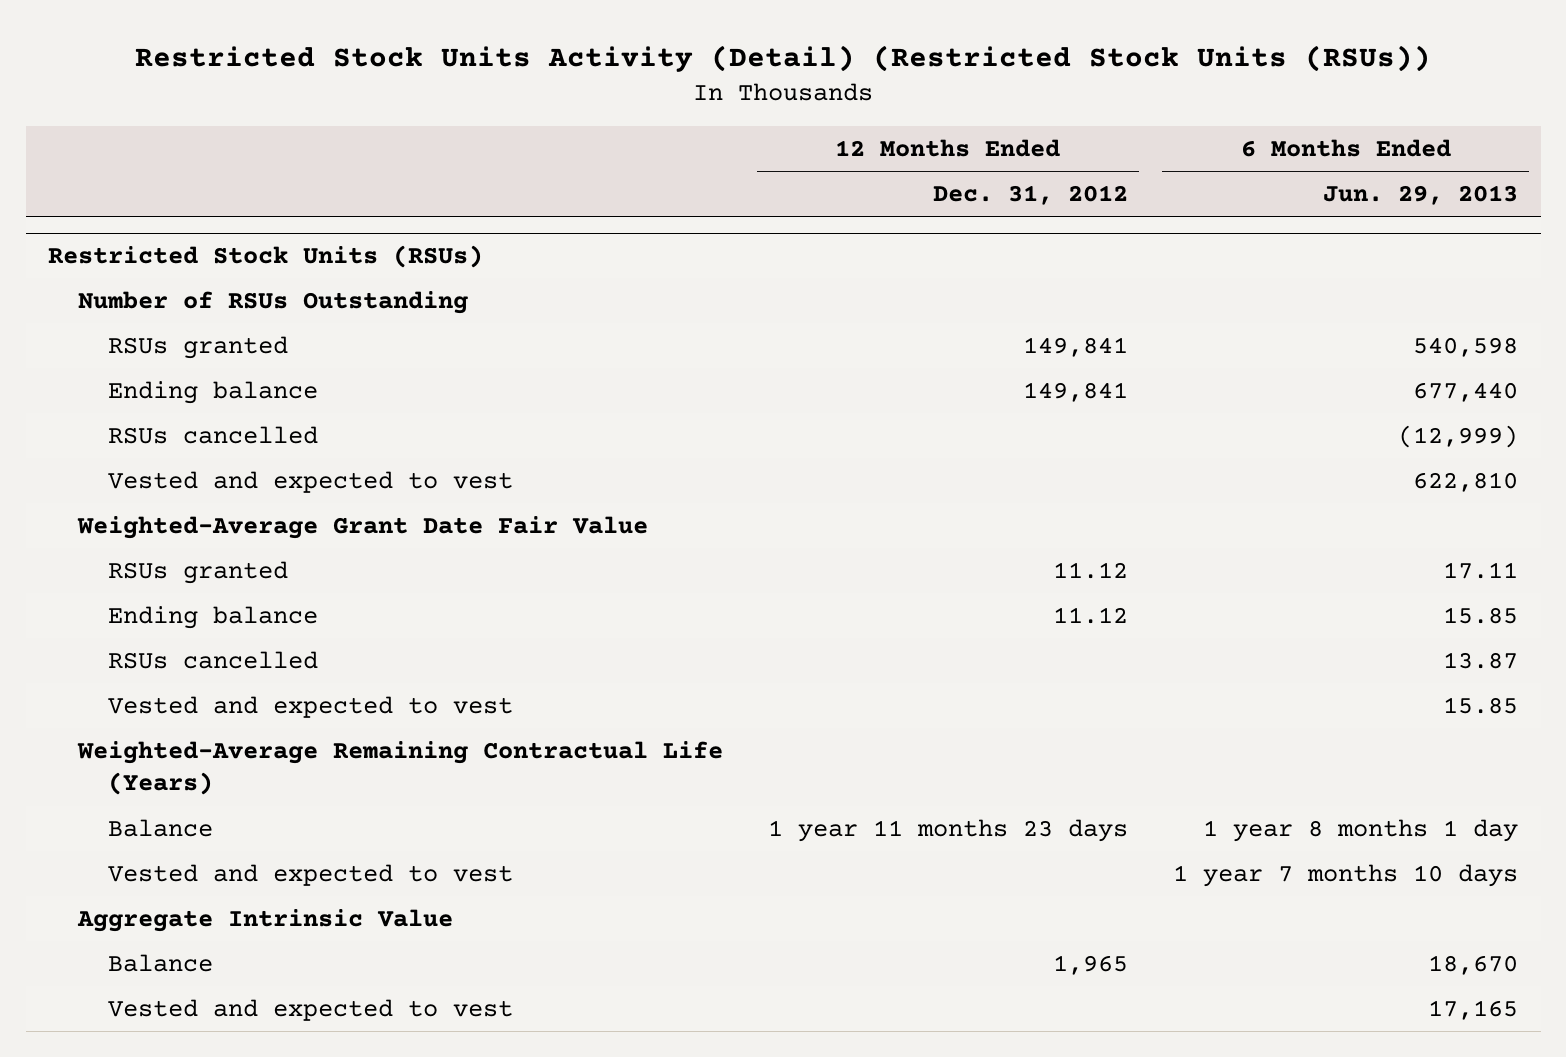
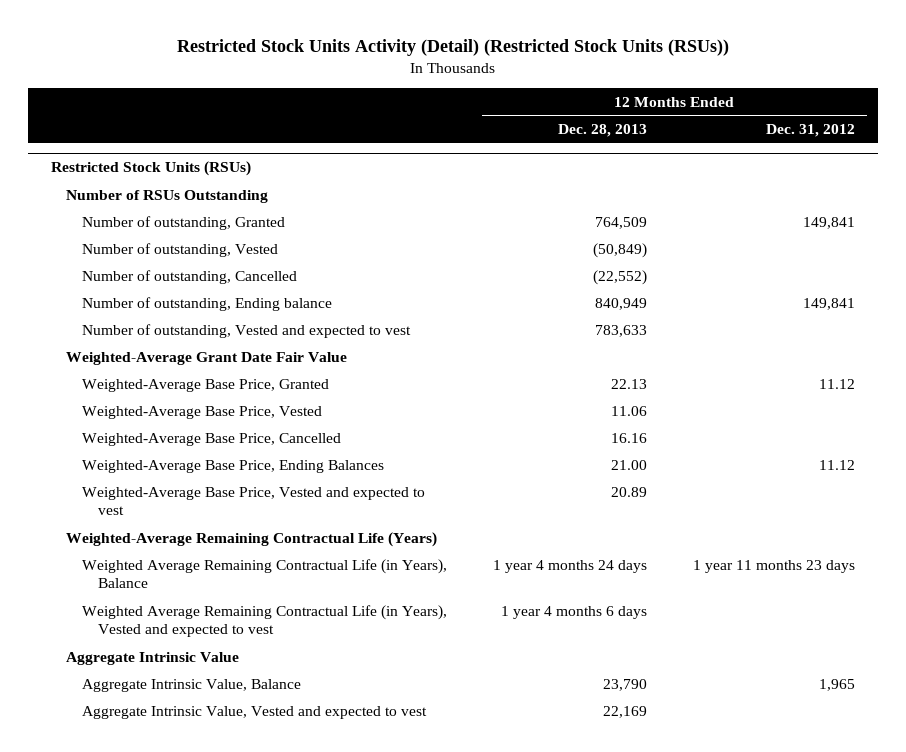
- | 12 Months Ended Dec. 31, 2012 | 6 Months Ended Jun. 29, 2013
+ | 12 Months Ended Dec. 28, 2013 | 12 Months Ended Dec. 31, 2012
@ Restricted Stock Units (RSUs)
- RSUs granted | 149,841 | 540,598
- Ending balance | 149,841 | 677,440
- RSUs cancelled | | (12,999)
- Vested and expected to vest | | 622,810
+ Number of outstanding, Granted | 764,509 | 149,841
+ Number of outstanding, Vested | (50,849) |
+ Number of outstanding, Cancelled | (22,552) |
+ Number of outstanding, Ending balance | 840,949 | 149,841
+ Number of outstanding, Vested and expected to vest | 783,633 |
- RSUs granted | 11.12 | 17.11
- Ending balance | 11.12 | 15.85
- RSUs cancelled | | 13.87
- Vested and expected to vest | | 15.85
+ Weighted-Average Base Price, Granted | 22.13 | 11.12
+ Weighted-Average Base Price, Vested | 11.06 |
+ Weighted-Average Base Price, Cancelled | 16.16 |
+ Weighted-Average Base Price, Ending Balances | 21.00 | 11.12
+ Weighted-Average Base Price, Vested and expected to vest | 20.89 |
- Balance | 1 year 11 months 23 days | 1 year 8 months 1 day
- Vested and expected to vest | | 1 year 7 months 10 days
+ Weighted Average Remaining Contractual Life (in Years), Balance | 1 year 4 months 24 days | 1 year 11 months 23 days
+ Weighted Average Remaining Contractual Life (in Years), Vested and expected to vest | 1 year 4 months 6 days |
- Balance | 1,965 | 18,670
- Vested and expected to vest | | 17,165
+ Aggregate Intrinsic Value, Balance | 23,790 | 1,965
+ Aggregate Intrinsic Value, Vested and expected to vest | 22,169 |

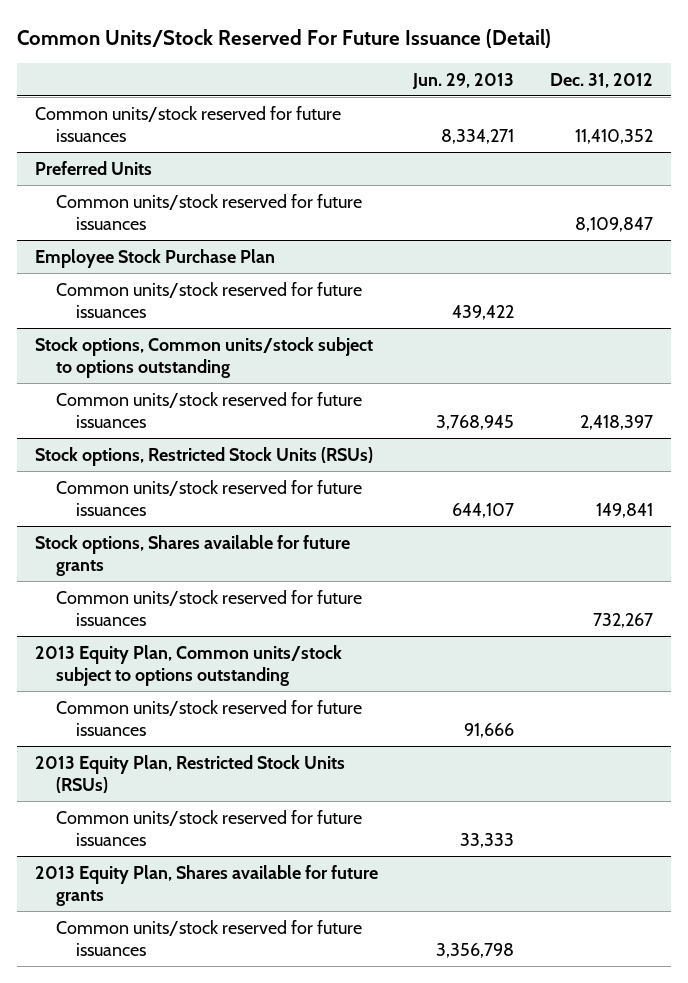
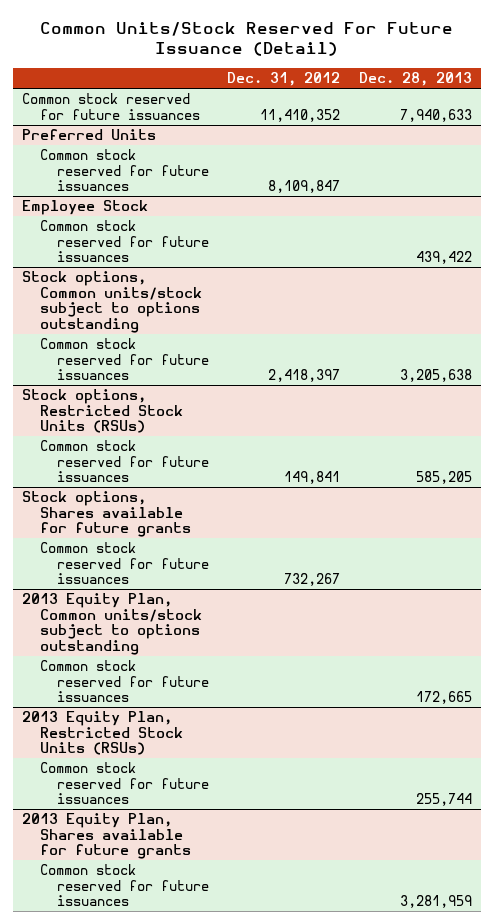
- | Jun. 29, 2013 | Dec. 31, 2012
+ | Dec. 31, 2012 | Dec. 28, 2013
- Common units/stock reserved for future issuances | 8,334,271 | 11,410,352
+ Common stock reserved for future issuances | 11,410,352 | 7,940,633
@ Preferred Units
- Common units/stock reserved for future issuances | | 8,109,847
- Employee Stock Purchase Plan
- Common units/stock reserved for future issuances | 439,422 |
@ Preferred Units
+ Common stock reserved for future issuances | 8,109,847 |
+ Employee Stock
+ Common stock reserved for future issuances | | 439,422
@ Stock options, Common units/stock subject to options outstanding
- Common units/stock reserved for future issuances | 3,768,945 | 2,418,397
+ Common stock reserved for future issuances | 2,418,397 | 3,205,638
@ Stock options, Restricted Stock Units (RSUs)
- Common units/stock reserved for future issuances | 644,107 | 149,841
+ Common stock reserved for future issuances | 149,841 | 585,205
@ Stock options, Shares available for future grants
- Common units/stock reserved for future issuances | | 732,267
+ Common stock reserved for future issuances | 732,267 |
@ 2013 Equity Plan, Common units/stock subject to options outstanding
- Common units/stock reserved for future issuances | 91,666 |
+ Common stock reserved for future issuances | | 172,665
@ 2013 Equity Plan, Restricted Stock Units (RSUs)
- Common units/stock reserved for future issuances | 33,333 |
+ Common stock reserved for future issuances | | 255,744
@ 2013 Equity Plan, Shares available for future grants
- Common units/stock reserved for future issuances | 3,356,798 |
+ Common stock reserved for future issuances | | 3,281,959

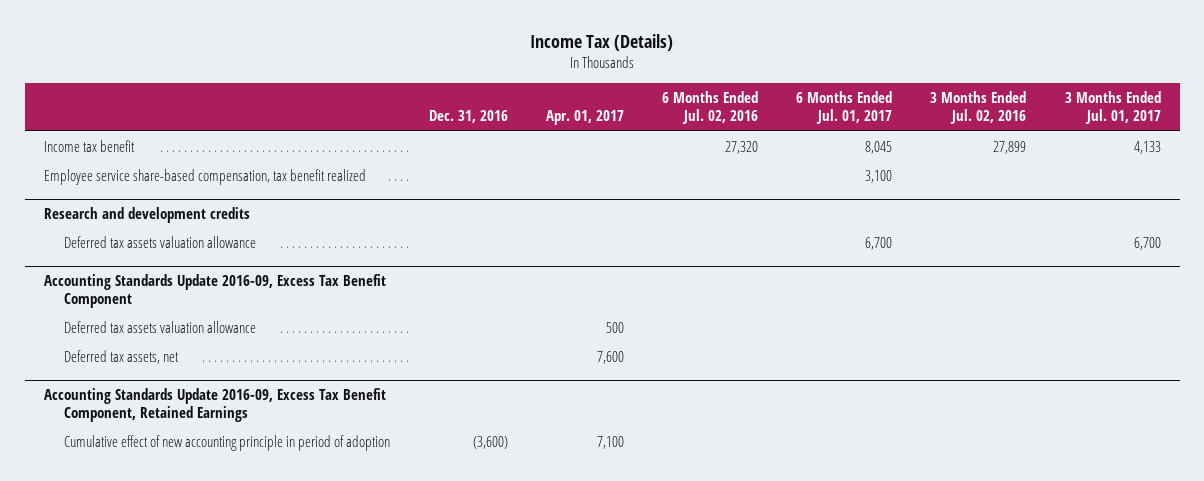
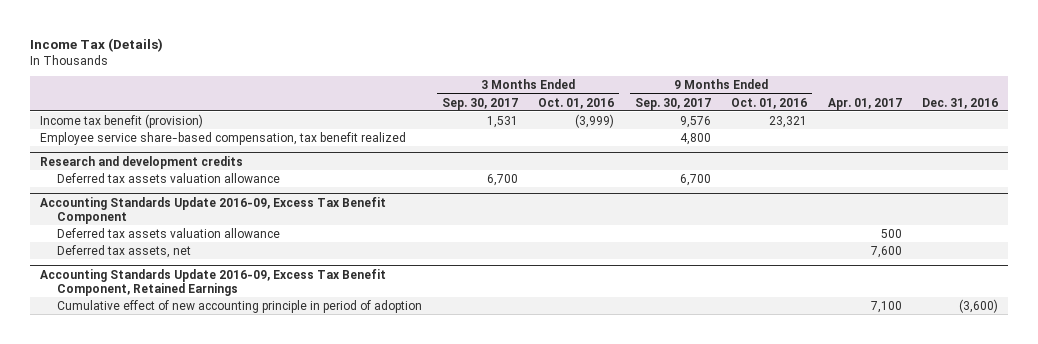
- | Dec. 31, 2016 | Apr. 01, 2017 | 6 Months Ended Jul. 02, 2016 | 6 Months Ended Jul. 01, 2017 | 3 Months Ended Jul. 02, 2016 | 3 Months Ended Jul. 01, 2017
+ | 3 Months Ended Sep. 30, 2017 | 3 Months Ended Oct. 01, 2016 | 9 Months Ended Sep. 30, 2017 | 9 Months Ended Oct. 01, 2016 | Apr. 01, 2017 | Dec. 31, 2016
- Income tax benefit | | | 27,320 | 8,045 | 27,899 | 4,133
+ Income tax benefit (provision) | 1,531 | (3,999) | 9,576 | 23,321 | |

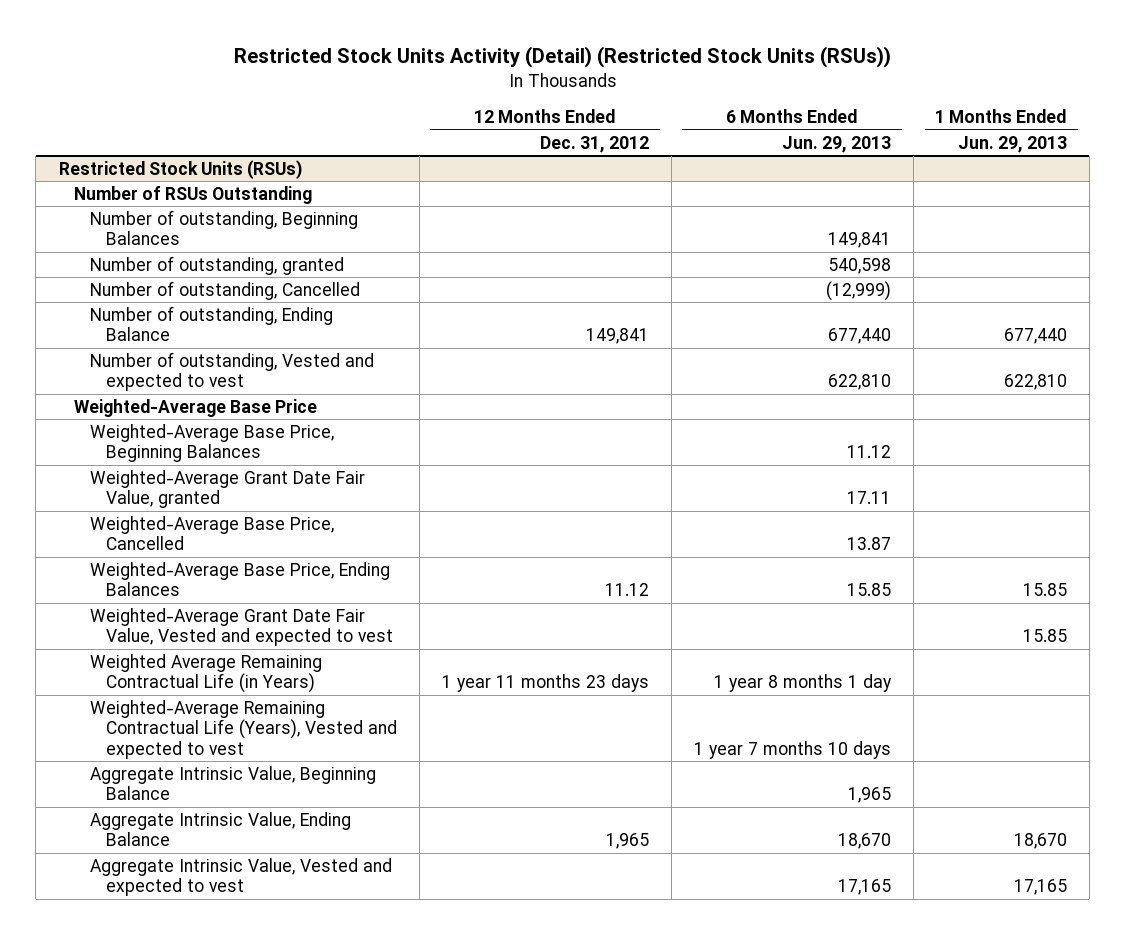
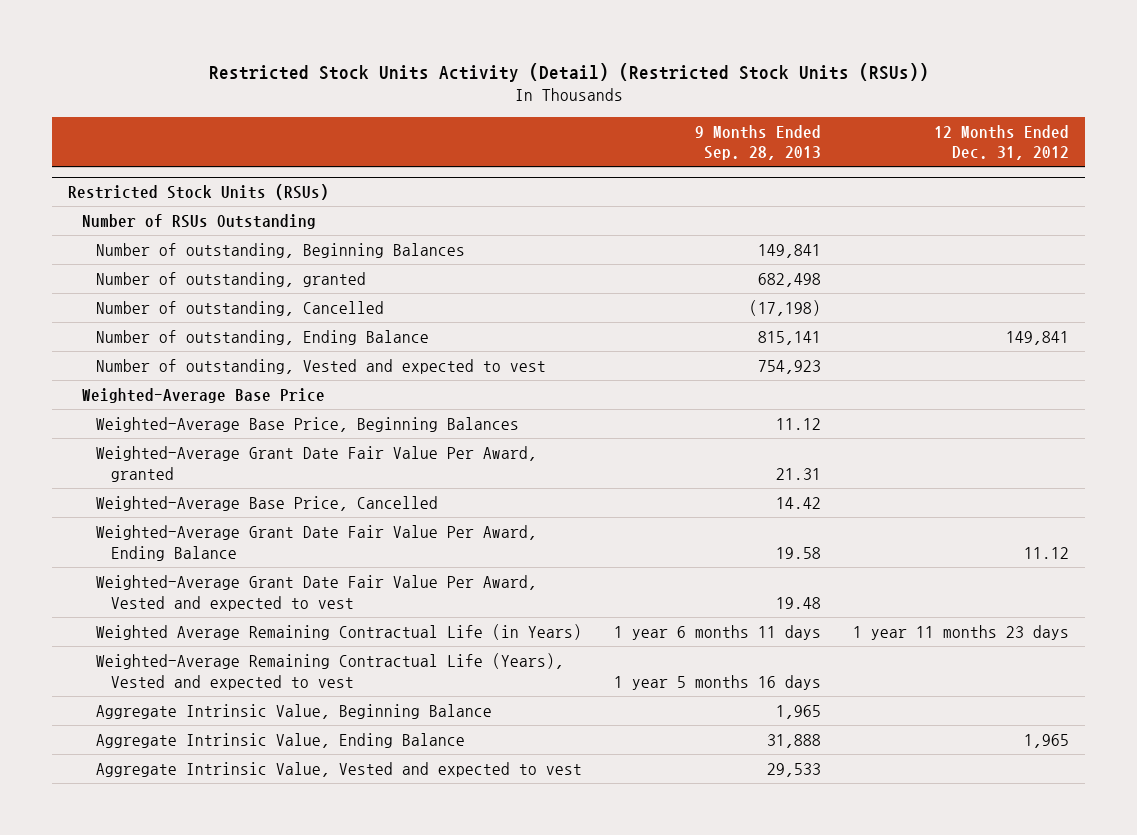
- | 12 Months Ended Dec. 31, 2012 | 6 Months Ended Jun. 29, 2013 | 1 Months Ended Jun. 29, 2013
+ | 9 Months Ended Sep. 28, 2013 | 12 Months Ended Dec. 31, 2012
@ Restricted Stock Units (RSUs)
- Weighted-Average Grant Date Fair Value, granted | | 17.11 |
+ Weighted-Average Grant Date Fair Value Per Award, granted | 21.31 |
- Weighted-Average Base Price, Ending Balances | 11.12 | 15.85 | 15.85
- Weighted-Average Grant Date Fair Value, Vested and expected to vest | | | 15.85
+ Weighted-Average Grant Date Fair Value Per Award, Ending Balance | 19.58 | 11.12
+ Weighted-Average Grant Date Fair Value Per Award, Vested and expected to vest | 19.48 |

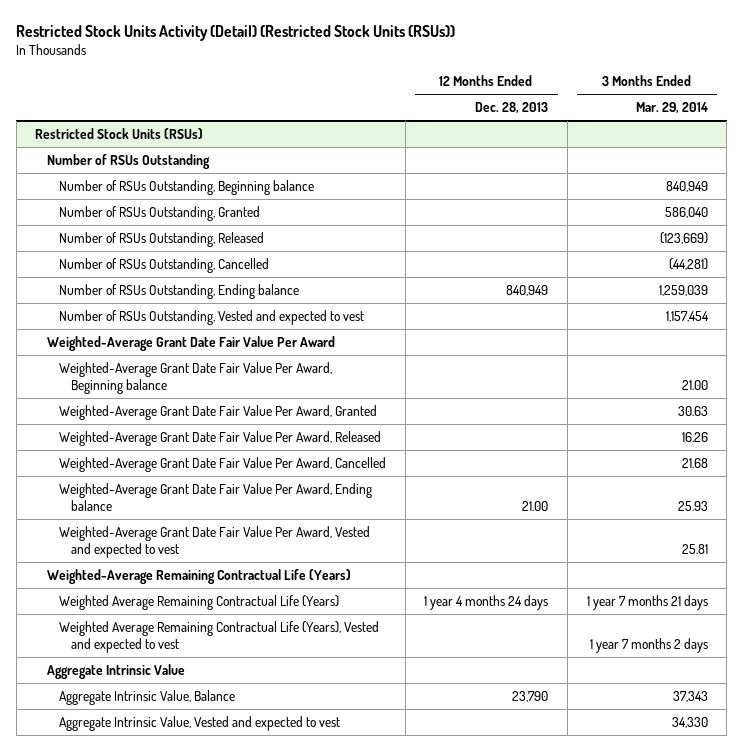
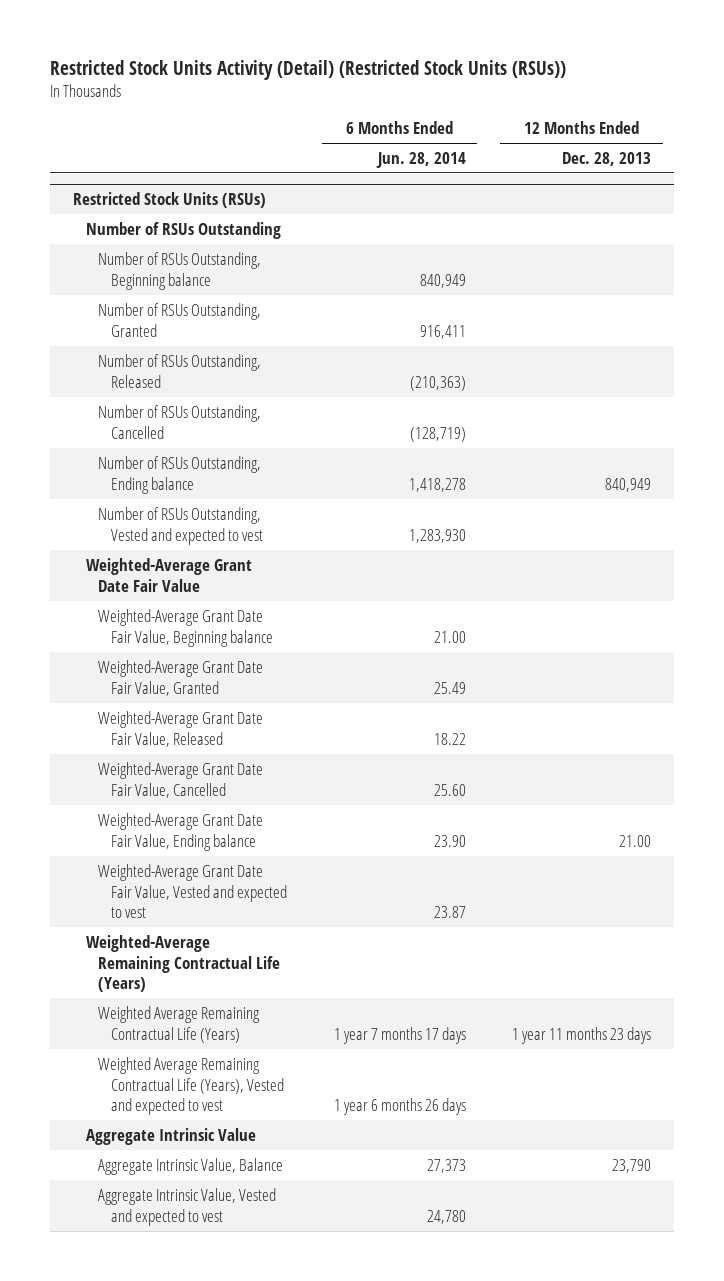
- | 12 Months Ended Dec. 28, 2013 | 3 Months Ended Mar. 29, 2014
+ | 6 Months Ended Jun. 28, 2014 | 12 Months Ended Dec. 28, 2013
@ Restricted Stock Units (RSUs)
- Weighted-Average Grant Date Fair Value Per Award
- Weighted-Average Grant Date Fair Value Per Award, Beginning balance | | 21.00
- Weighted-Average Grant Date Fair Value Per Award, Granted | | 30.63
- Weighted-Average Grant Date Fair Value Per Award, Released | | 16.26
- Weighted-Average Grant Date Fair Value Per Award, Cancelled | | 21.68
- Weighted-Average Grant Date Fair Value Per Award, Ending balance | 21.00 | 25.93
- Weighted-Average Grant Date Fair Value Per Award, Vested and expected to vest | | 25.81
+ Weighted-Average Grant Date Fair Value
+ Weighted-Average Grant Date Fair Value, Beginning balance | 21.00 |
+ Weighted-Average Grant Date Fair Value, Granted | 25.49 |
+ Weighted-Average Grant Date Fair Value, Released | 18.22 |
+ Weighted-Average Grant Date Fair Value, Cancelled | 25.60 |
+ Weighted-Average Grant Date Fair Value, Ending balance | 23.90 | 21.00
+ Weighted-Average Grant Date Fair Value, Vested and expected to vest | 23.87 |
- Weighted Average Remaining Contractual Life (Years) | 1 year 4 months 24 days | 1 year 7 months 21 days
+ Weighted Average Remaining Contractual Life (Years) | 1 year 7 months 17 days | 1 year 11 months 23 days

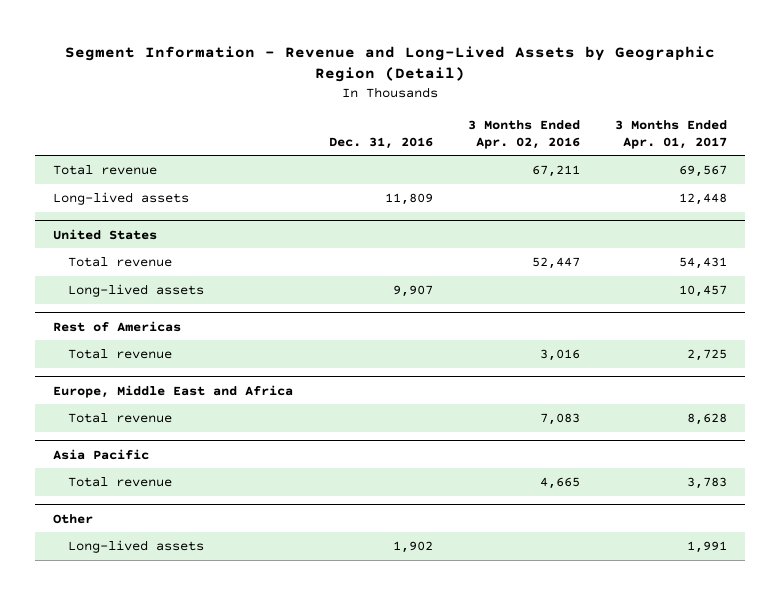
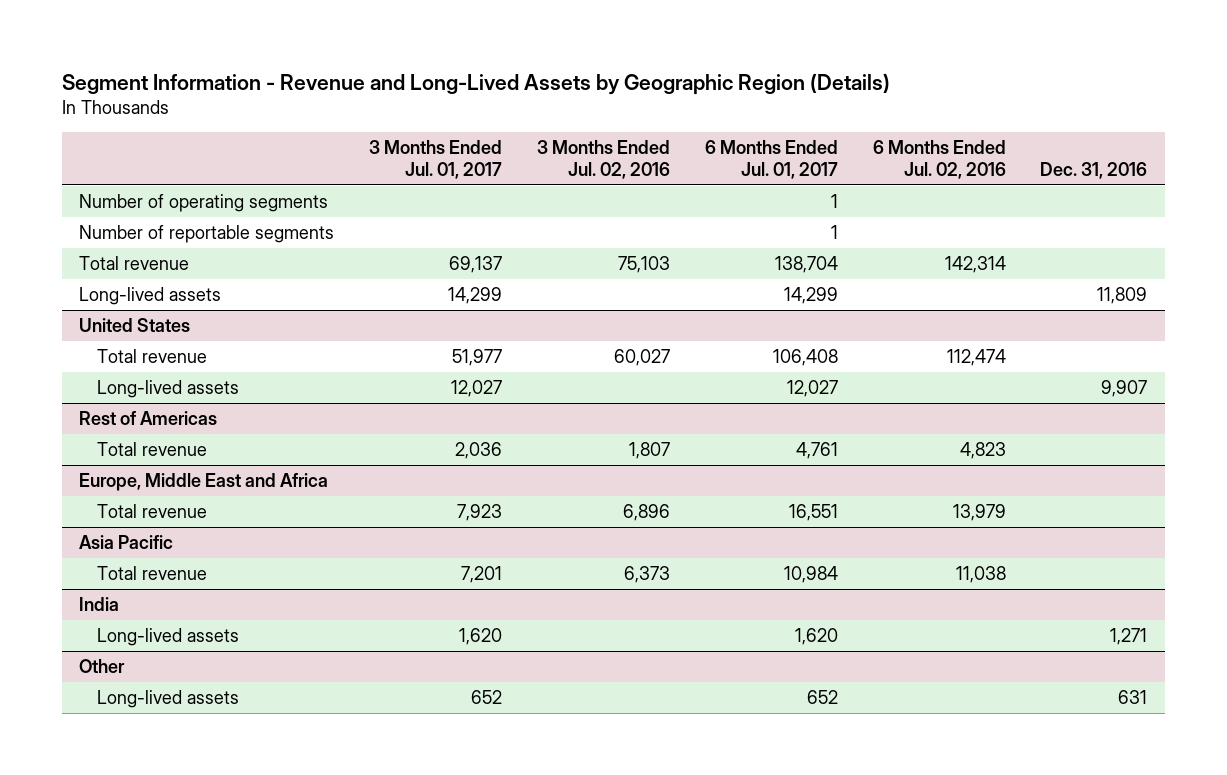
- Segment Information - Revenue and Long-Lived Assets by Geographic Region (Detail)
+ Segment Information - Revenue and Long-Lived Assets by Geographic Region (Details)
- | Dec. 31, 2016 | 3 Months Ended Apr. 02, 2016 | 3 Months Ended Apr. 01, 2017
+ | 3 Months Ended Jul. 01, 2017 | 3 Months Ended Jul. 02, 2016 | 6 Months Ended Jul. 01, 2017 | 6 Months Ended Jul. 02, 2016 | Dec. 31, 2016
+ Number of operating segments | | | 1 | |
+ Number of reportable segments | | | 1 | |
+ India
+ Long-lived assets | 1,620 | | 1,620 | | 1,271
@ Other
- Long-lived assets | 1,902 | | 1,991
+ Long-lived assets | 652 | | 652 | | 631

